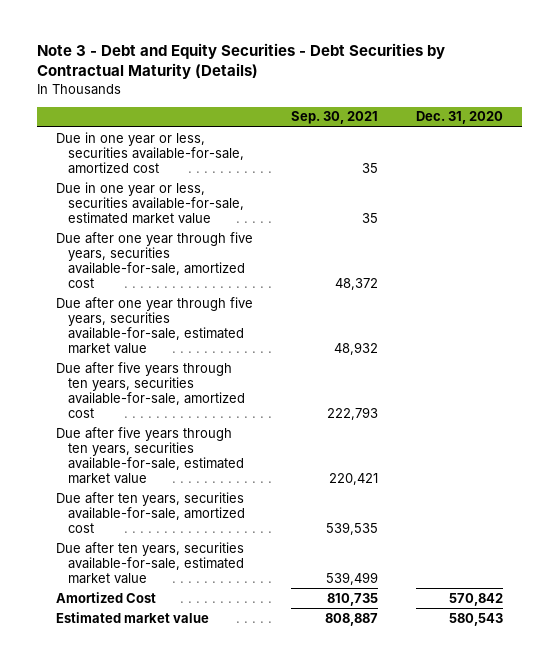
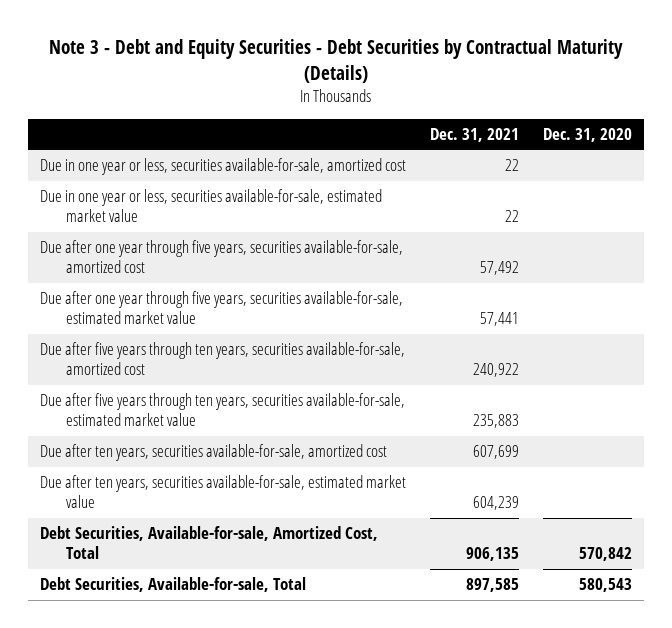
- | Sep. 30, 2021 | Dec. 31, 2020
+ | Dec. 31, 2021 | Dec. 31, 2020
- Amortized Cost | 810,735 | 570,842
- Estimated market value | 808,887 | 580,543
+ Debt Securities, Available-for-sale, Amortized Cost, Total | 906,135 | 570,842
+ Debt Securities, Available-for-sale, Total | 897,585 | 580,543

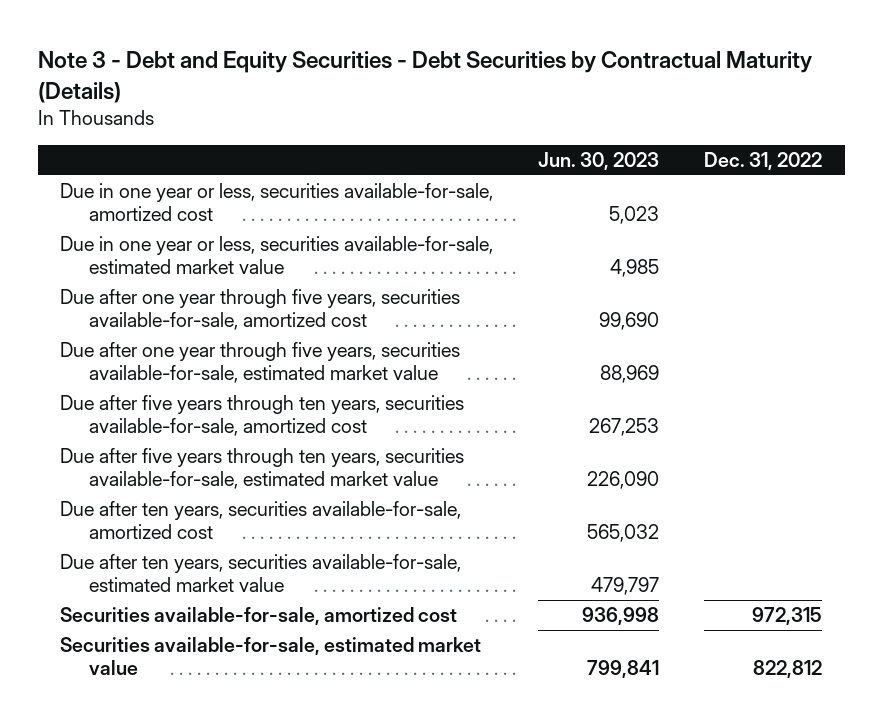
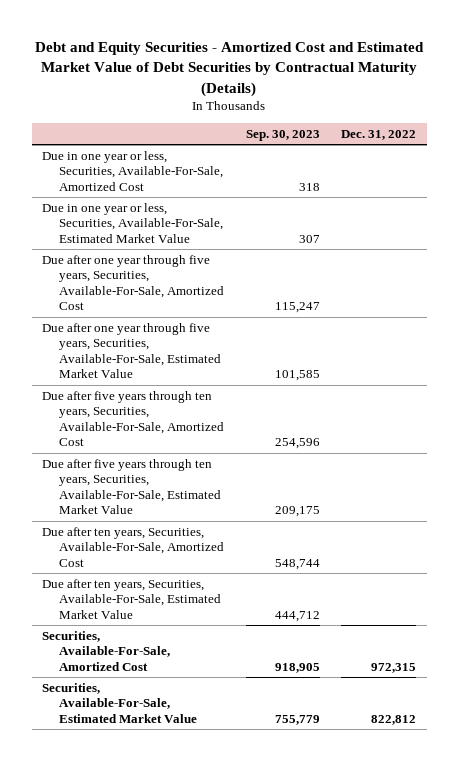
- Note 3 - Debt and Equity Securities - Debt Securities by Contractual Maturity (Details)
+ Debt and Equity Securities - Amortized Cost and Estimated Market Value of Debt Securities by Contractual Maturity (Details)
- | Jun. 30, 2023 | Dec. 31, 2022
+ | Sep. 30, 2023 | Dec. 31, 2022
- Due in one year or less, securities available-for-sale, amortized cost | 5,023 |
- Due in one year or less, securities available-for-sale, estimated market value | 4,985 |
- Due after one year through five years, securities available-for-sale, amortized cost | 99,690 |
- Due after one year through five years, securities available-for-sale, estimated market value | 88,969 |
- Due after five years through ten years, securities available-for-sale, amortized cost | 267,253 |
- Due after five years through ten years, securities available-for-sale, estimated market value | 226,090 |
- Due after ten years, securities available-for-sale, amortized cost | 565,032 |
- Due after ten years, securities available-for-sale, estimated market value | 479,797 |
- Securities available-for-sale, amortized cost | 936,998 | 972,315
- Securities available-for-sale, estimated market value | 799,841 | 822,812
+ Due in one year or less, Securities, Available-For-Sale, Amortized Cost | 318 |
+ Due in one year or less, Securities, Available-For-Sale, Estimated Market Value | 307 |
+ Due after one year through five years, Securities, Available-For-Sale, Amortized Cost | 115,247 |
+ Due after one year through five years, Securities, Available-For-Sale, Estimated Market Value | 101,585 |
+ Due after five years through ten years, Securities, Available-For-Sale, Amortized Cost | 254,596 |
+ Due after five years through ten years, Securities, Available-For-Sale, Estimated Market Value | 209,175 |
+ Due after ten years, Securities, Available-For-Sale, Amortized Cost | 548,744 |
+ Due after ten years, Securities, Available-For-Sale, Estimated Market Value | 444,712 |
+ Securities, Available-For-Sale, Amortized Cost | 918,905 | 972,315
+ Securities, Available-For-Sale, Estimated Market Value | 755,779 | 822,812

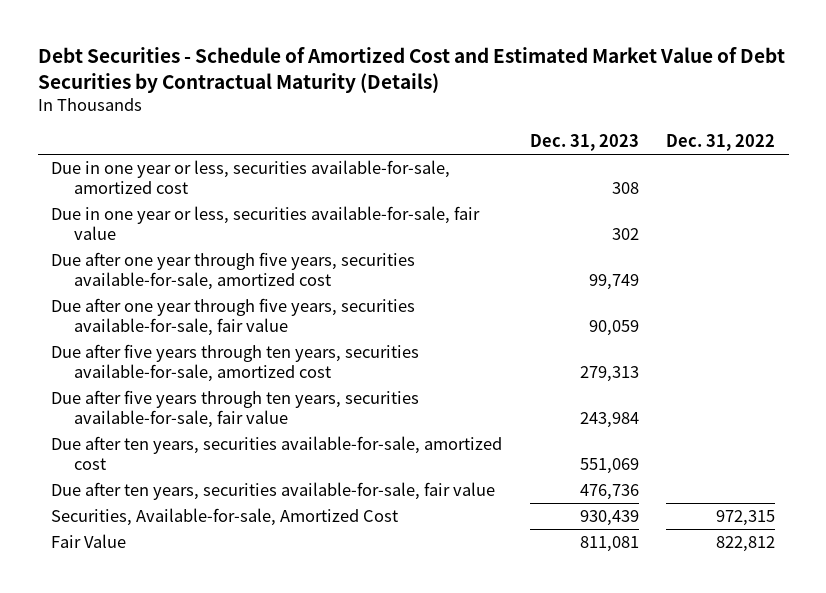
- Debt and Equity Securities - Amortized Cost and Estimated Market Value of Debt Securities by Contractual Maturity (Details)
+ Debt Securities - Schedule of Amortized Cost and Estimated Market Value of Debt Securities by Contractual Maturity (Details)
- | Sep. 30, 2023 | Dec. 31, 2022
+ | Dec. 31, 2023 | Dec. 31, 2022
- Due in one year or less, Securities, Available-For-Sale, Amortized Cost | 318 |
- Due in one year or less, Securities, Available-For-Sale, Estimated Market Value | 307 |
- Due after one year through five years, Securities, Available-For-Sale, Amortized Cost | 115,247 |
- Due after one year through five years, Securities, Available-For-Sale, Estimated Market Value | 101,585 |
- Due after five years through ten years, Securities, Available-For-Sale, Amortized Cost | 254,596 |
- Due after five years through ten years, Securities, Available-For-Sale, Estimated Market Value | 209,175 |
- Due after ten years, Securities, Available-For-Sale, Amortized Cost | 548,744 |
- Due after ten years, Securities, Available-For-Sale, Estimated Market Value | 444,712 |
- Securities, Available-For-Sale, Amortized Cost | 918,905 | 972,315
- Securities, Available-For-Sale, Estimated Market Value | 755,779 | 822,812
+ Due in one year or less, securities available-for-sale, amortized cost | 308 |
+ Due in one year or less, securities available-for-sale, fair value | 302 |
+ Due after one year through five years, securities available-for-sale, amortized cost | 99,749 |
+ Due after one year through five years, securities available-for-sale, fair value | 90,059 |
+ Due after five years through ten years, securities available-for-sale, amortized cost | 279,313 |
+ Due after five years through ten years, securities available-for-sale, fair value | 243,984 |
+ Due after ten years, securities available-for-sale, amortized cost | 551,069 |
+ Due after ten years, securities available-for-sale, fair value | 476,736 |
+ Securities, Available-for-sale, Amortized Cost | 930,439 | 972,315
+ Fair Value | 811,081 | 822,812

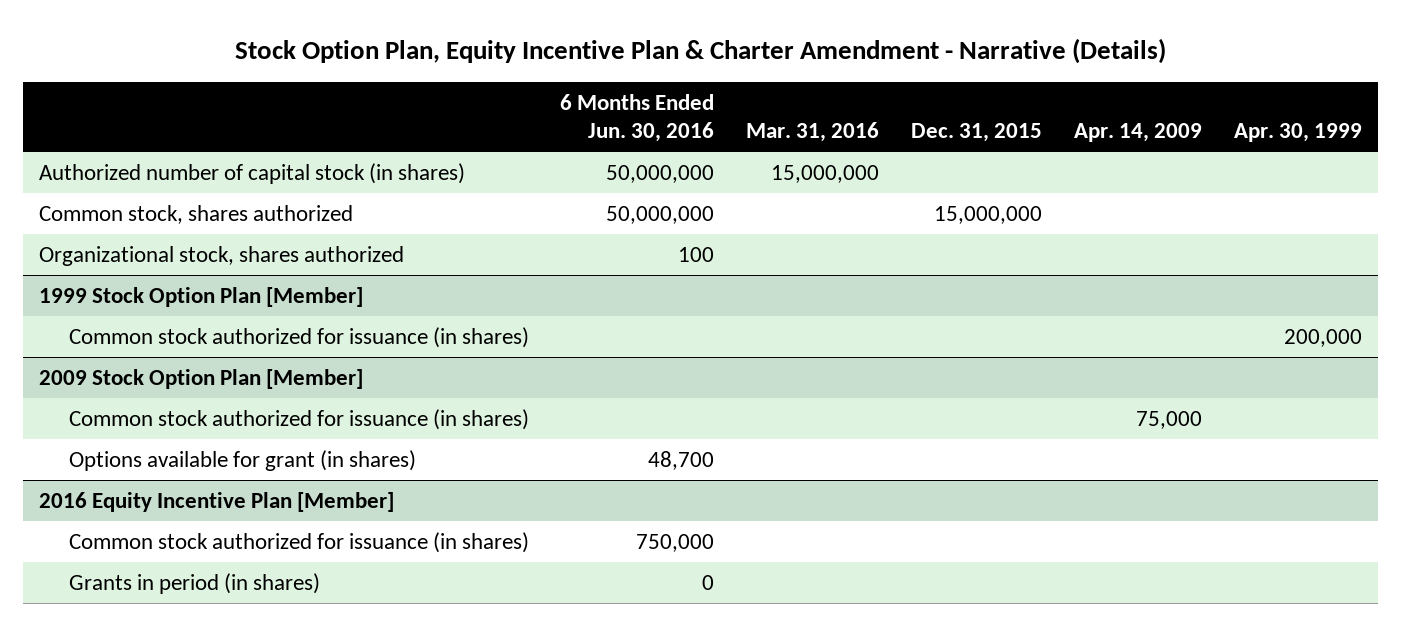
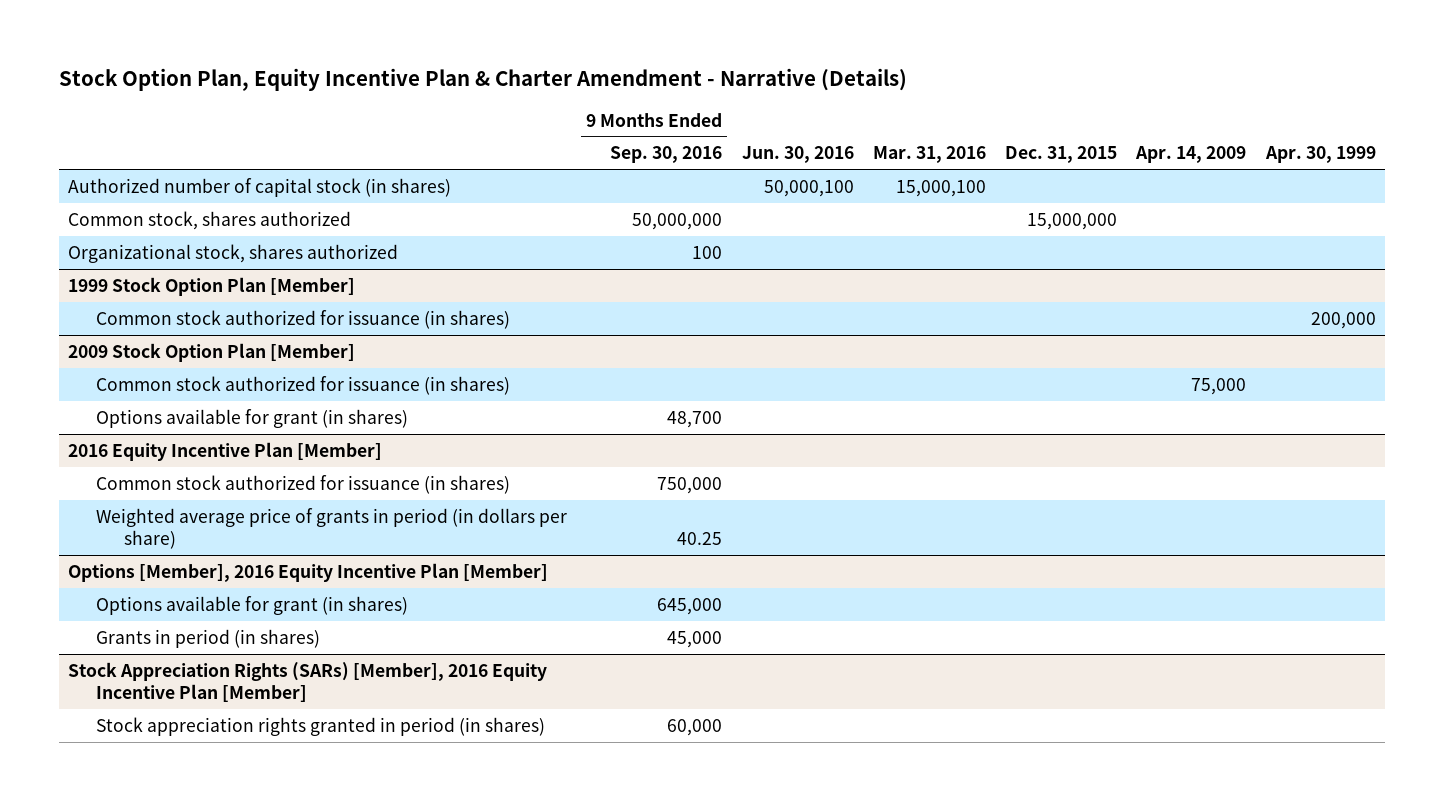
- | 6 Months Ended Jun. 30, 2016 | Mar. 31, 2016 | Dec. 31, 2015 | Apr. 14, 2009 | Apr. 30, 1999
+ | 9 Months Ended Sep. 30, 2016 | Jun. 30, 2016 | Mar. 31, 2016 | Dec. 31, 2015 | Apr. 14, 2009 | Apr. 30, 1999
- Authorized number of capital stock (in shares) | 50,000,000 | 15,000,000 | | |
+ Authorized number of capital stock (in shares) | | 50,000,100 | 15,000,100 | | |
@ 2016 Equity Incentive Plan [Member]
- Grants in period (in shares) | 0 | | | |
+ Weighted average price of grants in period (in dollars per share) | 40.25 | | | | |
+ Options [Member], 2016 Equity Incentive Plan [Member]
+ Options available for grant (in shares) | 645,000 | | | | |
+ Grants in period (in shares) | 45,000 | | | | |
+ Stock Appreciation Rights (SARs) [Member], 2016 Equity Incentive Plan [Member]
+ Stock appreciation rights granted in period (in shares) | 60,000 | | | | |

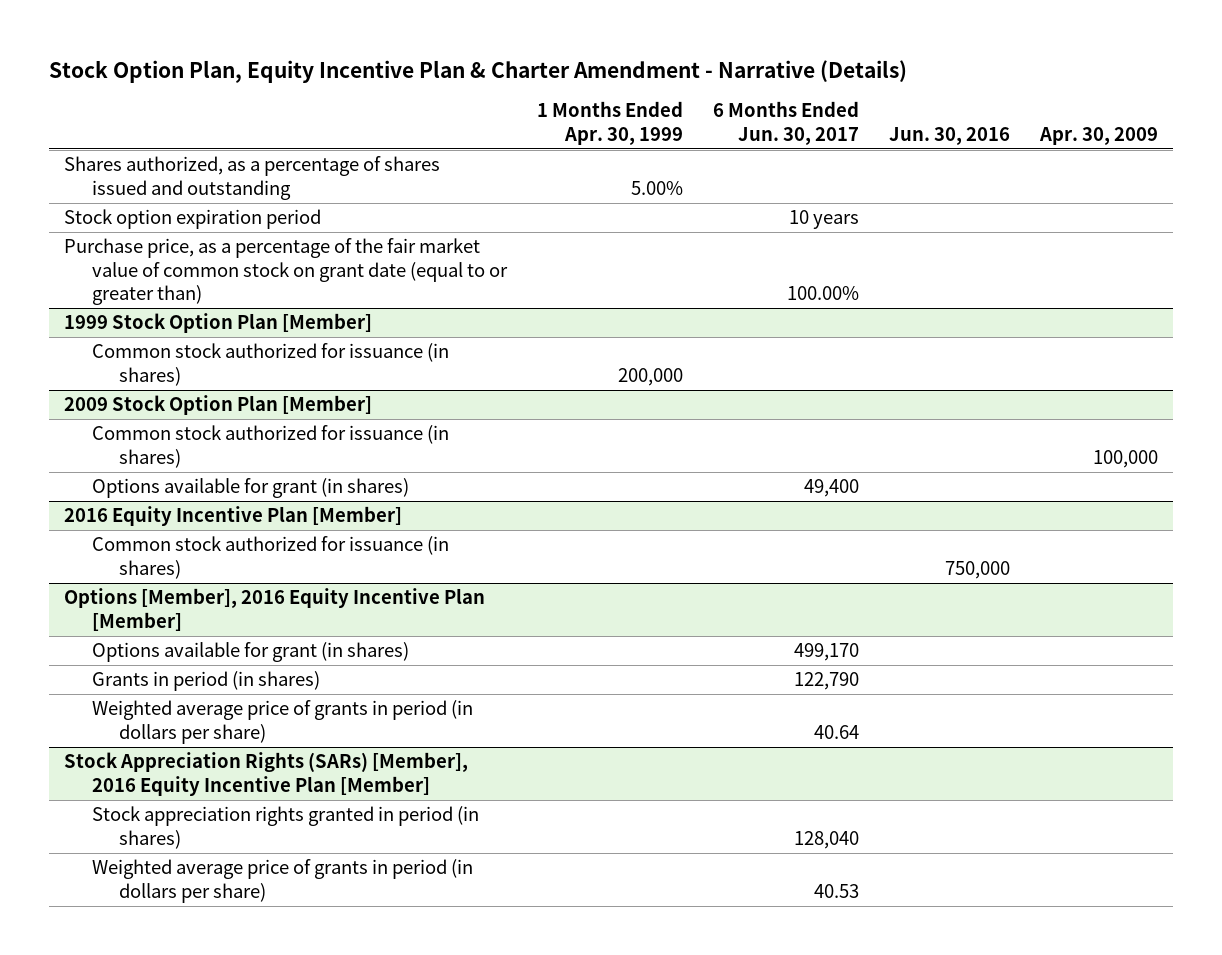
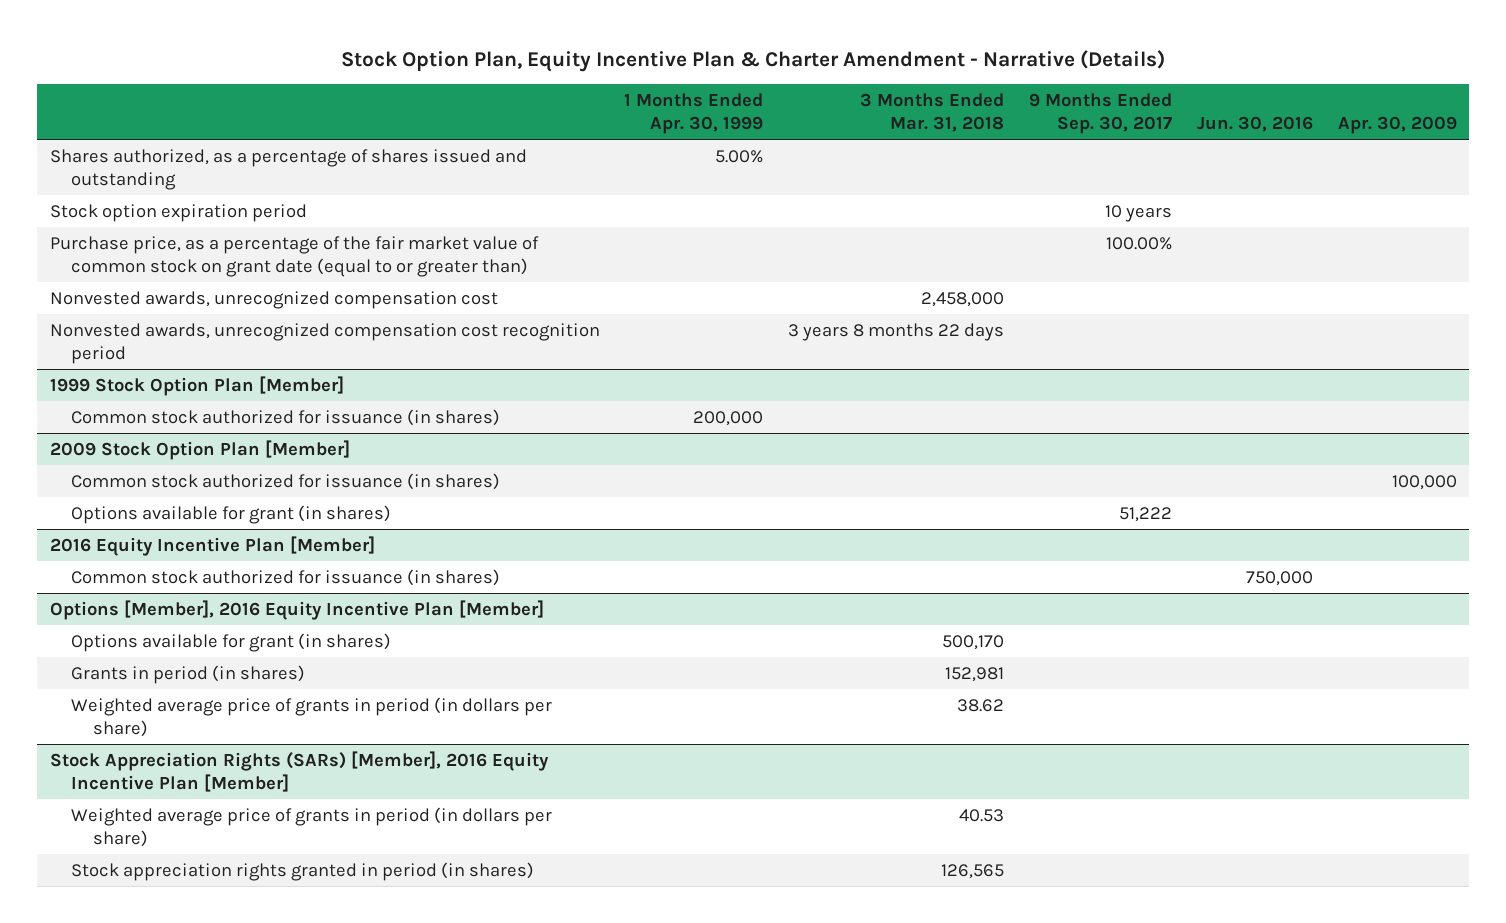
- | 1 Months Ended Apr. 30, 1999 | 6 Months Ended Jun. 30, 2017 | Jun. 30, 2016 | Apr. 30, 2009
+ | 1 Months Ended Apr. 30, 1999 | 3 Months Ended Mar. 31, 2018 | 9 Months Ended Sep. 30, 2017 | Jun. 30, 2016 | Apr. 30, 2009
+ Nonvested awards, unrecognized compensation cost | | 2,458,000 | | |
+ Nonvested awards, unrecognized compensation cost recognition period | | 3 years 8 months 22 days | | |
@ Stock Appreciation Rights (SARs) [Member], 2016 Equity Incentive Plan [Member]
moved down: Stock appreciation rights granted in period (in shares) | | 126,565 | | |

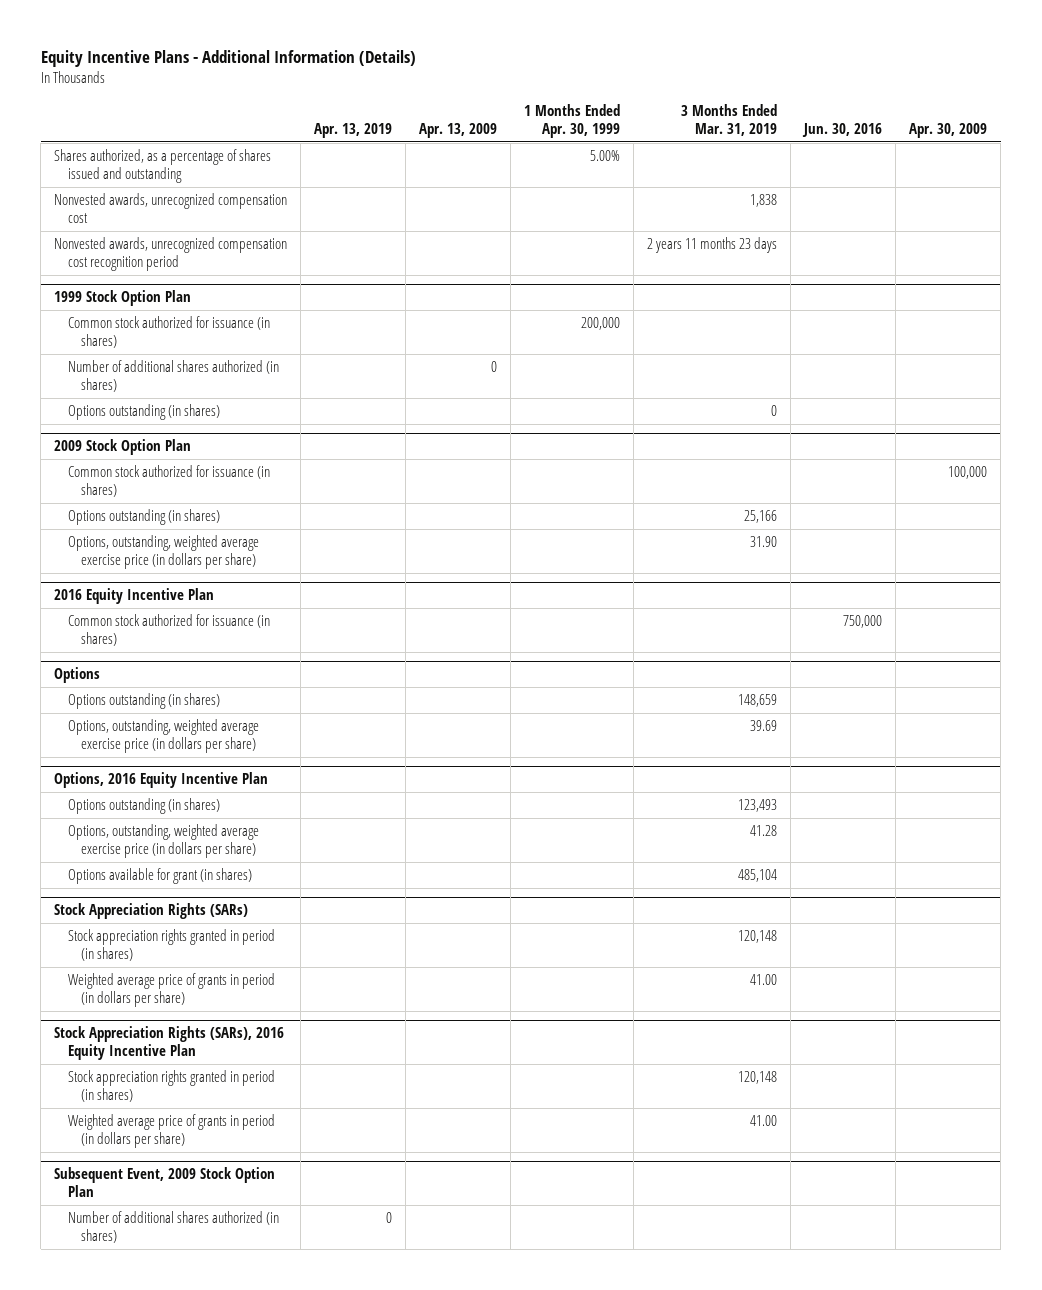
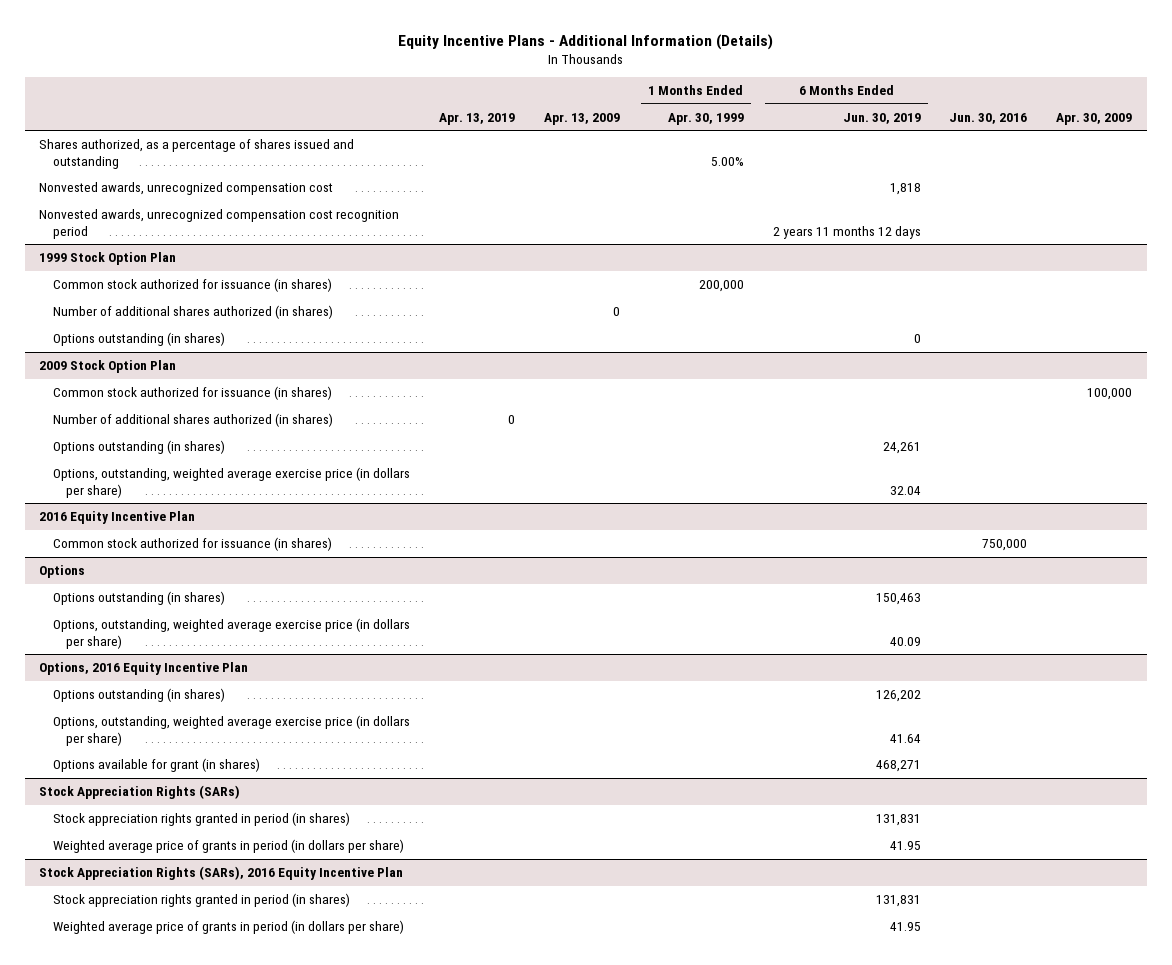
- | Apr. 13, 2019 | Apr. 13, 2009 | 1 Months Ended Apr. 30, 1999 | 3 Months Ended Mar. 31, 2019 | Jun. 30, 2016 | Apr. 30, 2009
+ | Apr. 13, 2019 | Apr. 13, 2009 | 1 Months Ended Apr. 30, 1999 | 6 Months Ended Jun. 30, 2019 | Jun. 30, 2016 | Apr. 30, 2009
@ 2009 Stock Option Plan
+ Number of additional shares authorized (in shares) | 0 | | | | |
- Subsequent Event, 2009 Stock Option Plan
- Number of additional shares authorized (in shares) | 0 | | | | |

